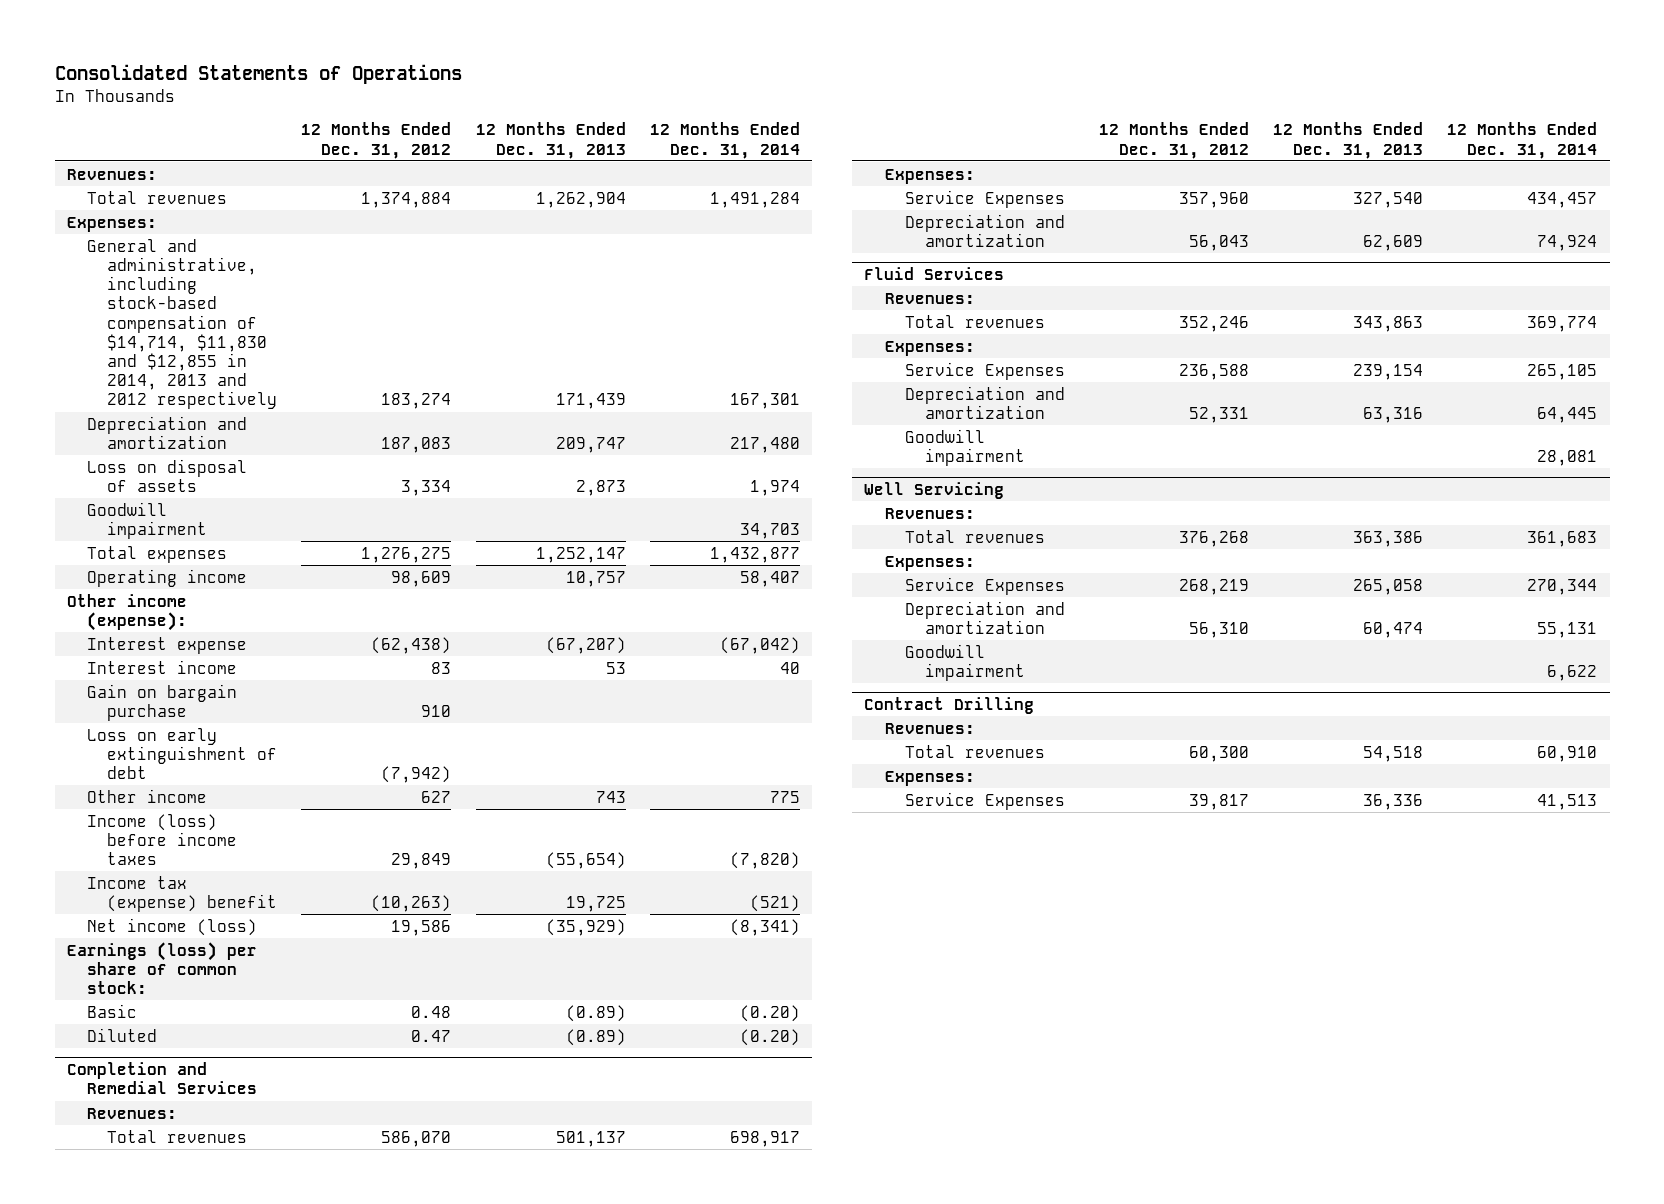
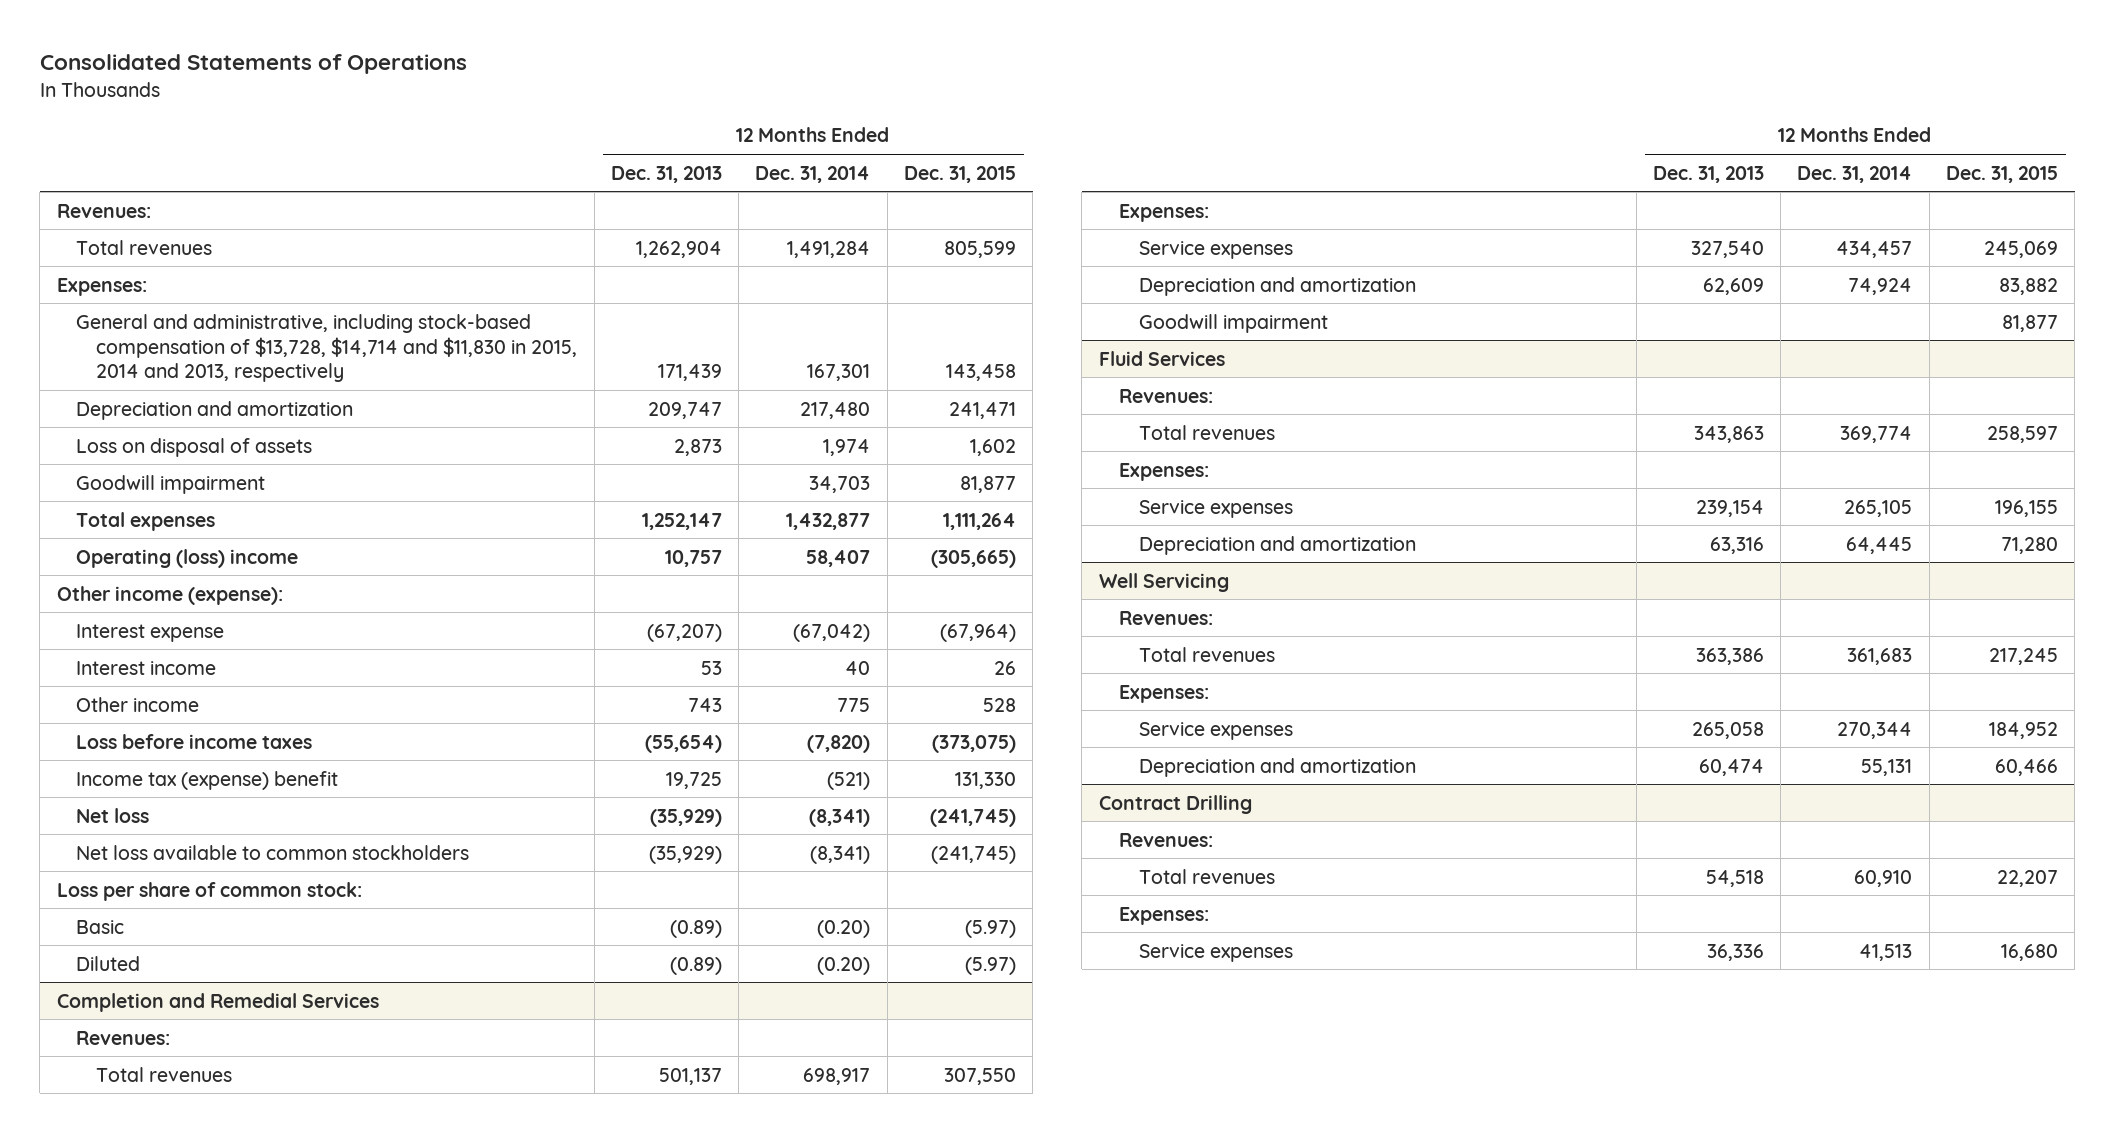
- | 12 Months Ended Dec. 31, 2012 | 12 Months Ended Dec. 31, 2013 | 12 Months Ended Dec. 31, 2014
+ | 12 Months Ended Dec. 31, 2013 | 12 Months Ended Dec. 31, 2014 | 12 Months Ended Dec. 31, 2015
- General and administrative, including stock-based compensation of $14,714, $11,830 and $12,855 in 2014, 2013 and 2012 respectively | 183,274 | 171,439 | 167,301
+ General and administrative, including stock-based compensation of $13,728, $14,714 and $11,830 in 2015, 2014 and 2013, respectively | 171,439 | 167,301 | 143,458
- Operating income | 98,609 | 10,757 | 58,407
+ Operating (loss) income | 10,757 | 58,407 | (305,665)
- Gain on bargain purchase | 910 | |
- Loss on early extinguishment of debt | (7,942) | |
- Income (loss) before income taxes | 29,849 | (55,654) | (7,820)
+ Loss before income taxes | (55,654) | (7,820) | (373,075)
- Net income (loss) | 19,586 | (35,929) | (8,341)
- Earnings (loss) per share of common stock:
+ Net loss | (35,929) | (8,341) | (241,745)
+ Net loss available to common stockholders | (35,929) | (8,341) | (241,745)
+ Loss per share of common stock:
@ Completion and Remedial Services
- Service Expenses | 357,960 | 327,540 | 434,457
+ Service expenses | 327,540 | 434,457 | 245,069
+ Goodwill impairment | | | 81,877
@ Fluid Services
- Service Expenses | 236,588 | 239,154 | 265,105
+ Service expenses | 239,154 | 265,105 | 196,155
- Goodwill impairment | | | 28,081
@ Well Servicing
- Service Expenses | 268,219 | 265,058 | 270,344
+ Service expenses | 265,058 | 270,344 | 184,952
- Goodwill impairment | | | 6,622
@ Contract Drilling
- Service Expenses | 39,817 | 36,336 | 41,513
+ Service expenses | 36,336 | 41,513 | 16,680

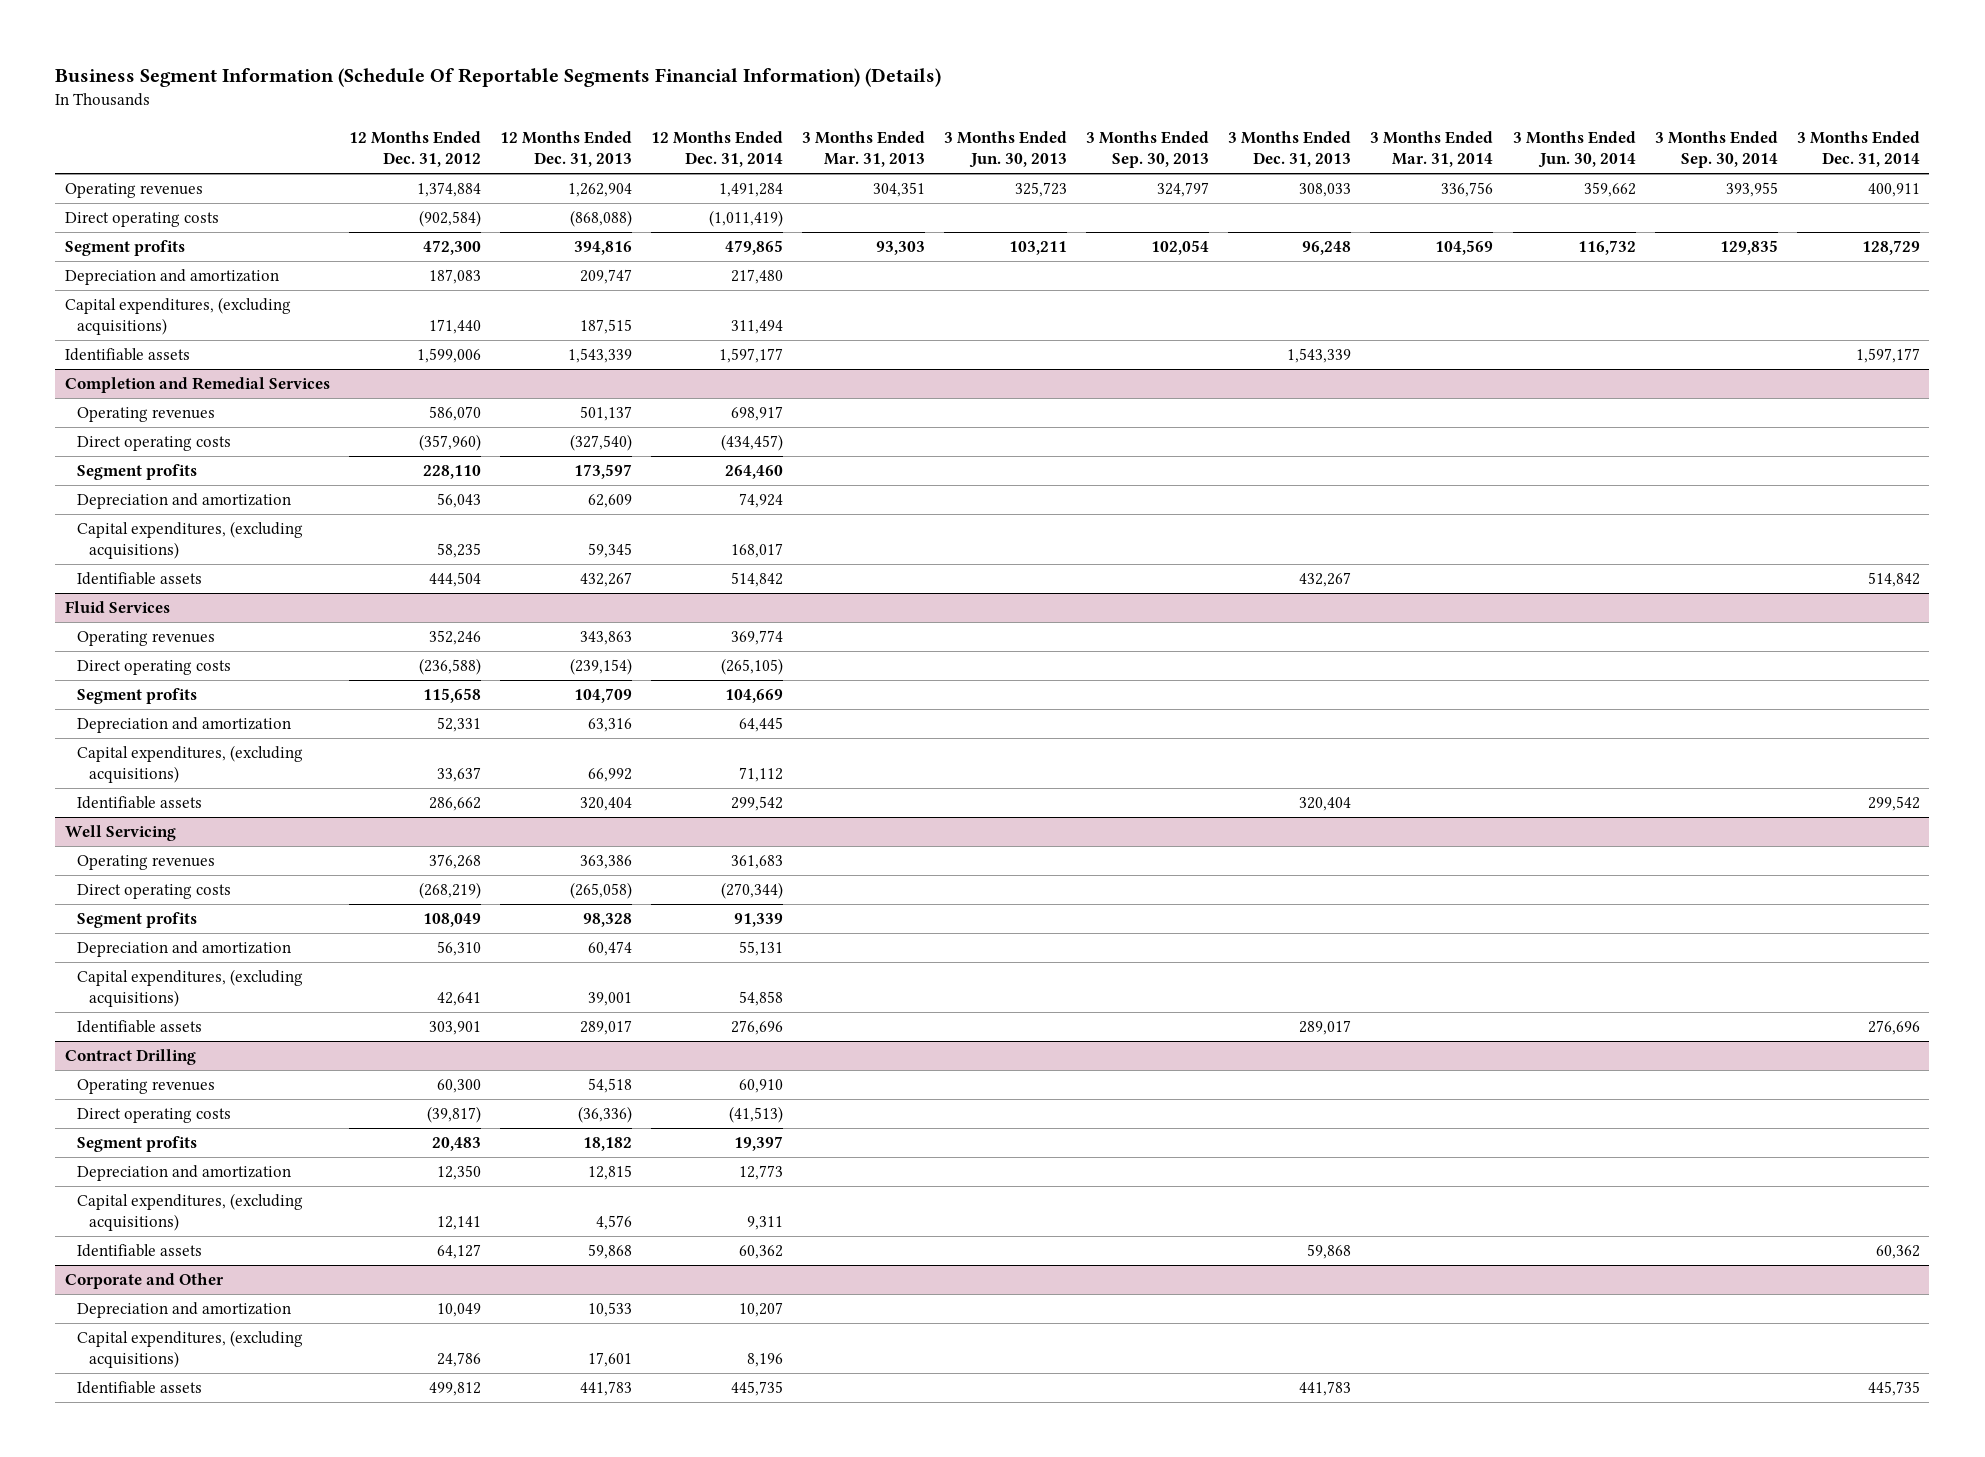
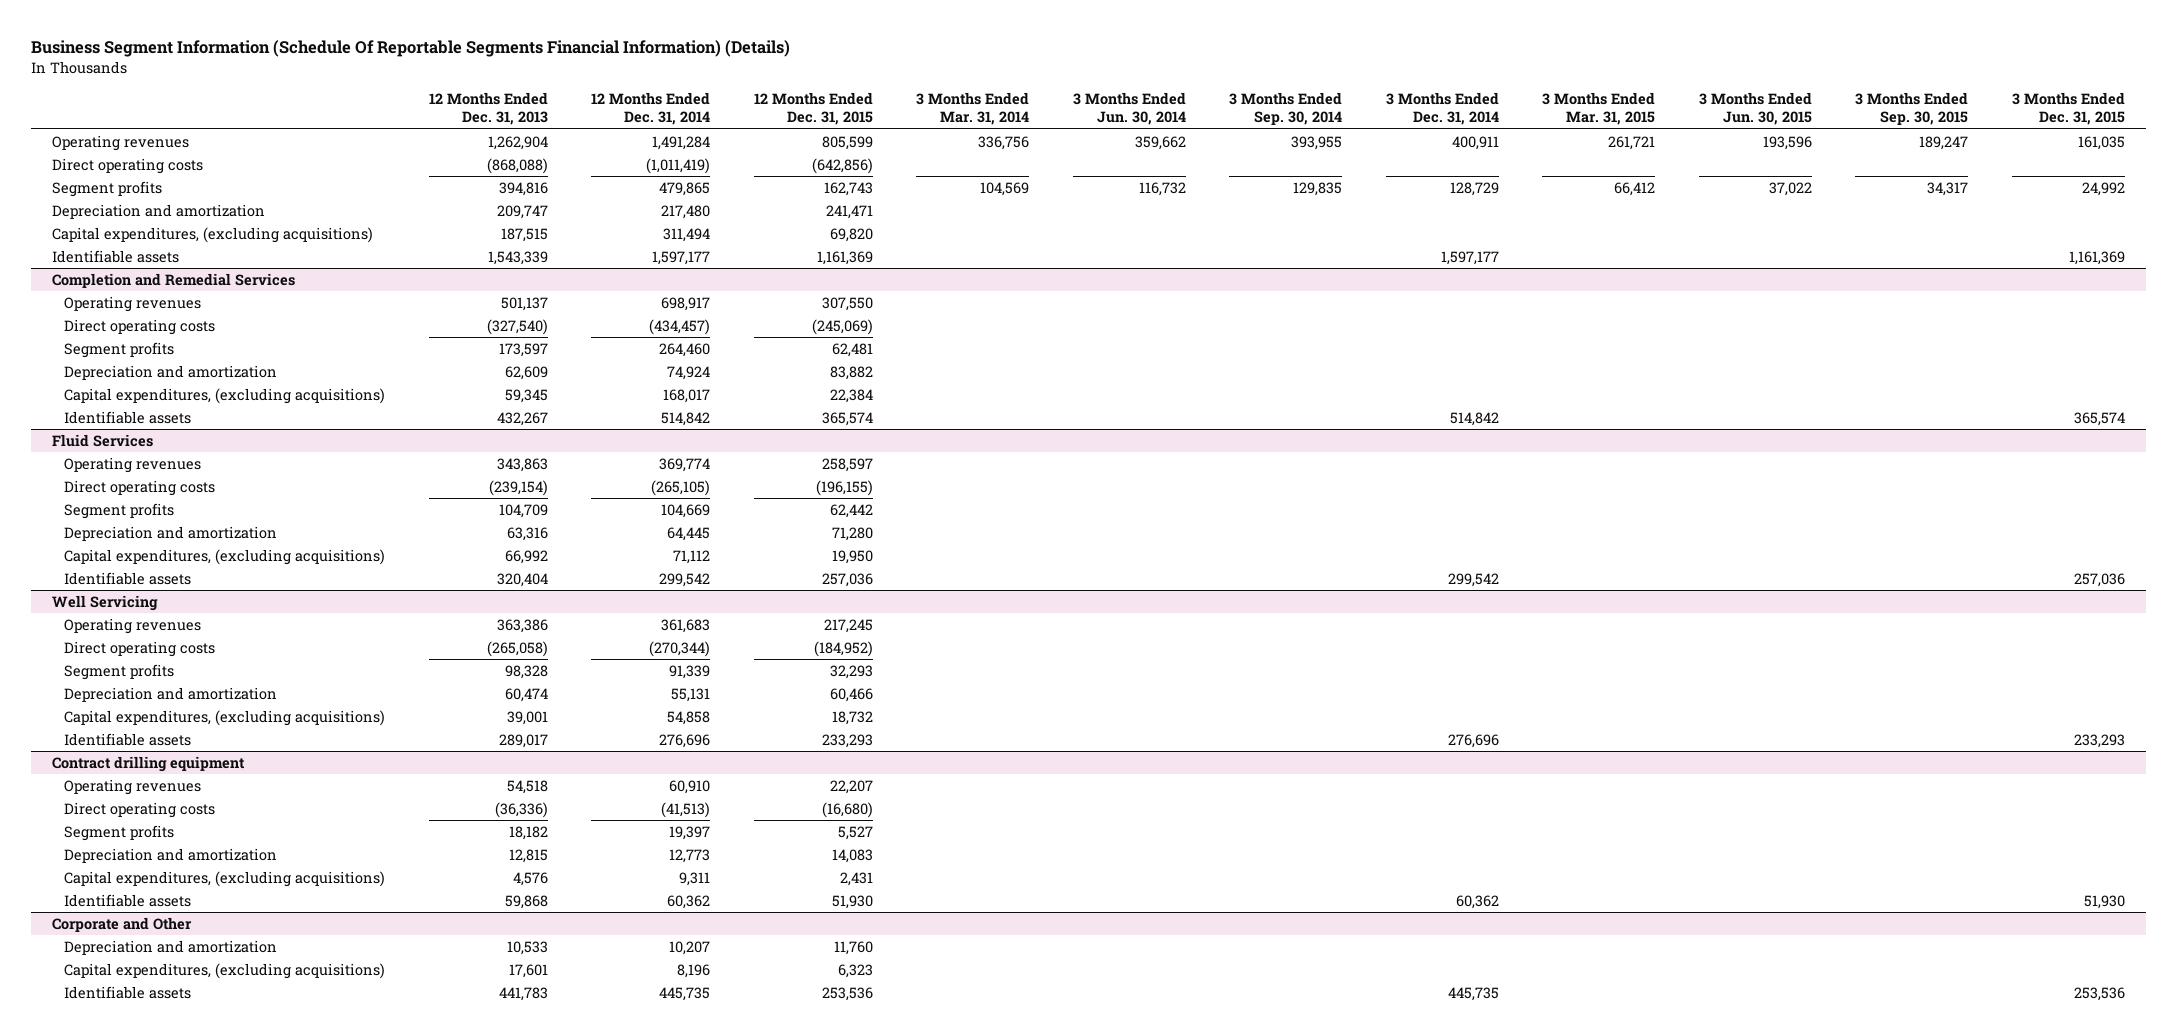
- | 12 Months Ended Dec. 31, 2012 | 12 Months Ended Dec. 31, 2013 | 12 Months Ended Dec. 31, 2014 | 3 Months Ended Mar. 31, 2013 | 3 Months Ended Jun. 30, 2013 | 3 Months Ended Sep. 30, 2013 | 3 Months Ended Dec. 31, 2013 | 3 Months Ended Mar. 31, 2014 | 3 Months Ended Jun. 30, 2014 | 3 Months Ended Sep. 30, 2014 | 3 Months Ended Dec. 31, 2014
+ | 12 Months Ended Dec. 31, 2013 | 12 Months Ended Dec. 31, 2014 | 12 Months Ended Dec. 31, 2015 | 3 Months Ended Mar. 31, 2014 | 3 Months Ended Jun. 30, 2014 | 3 Months Ended Sep. 30, 2014 | 3 Months Ended Dec. 31, 2014 | 3 Months Ended Mar. 31, 2015 | 3 Months Ended Jun. 30, 2015 | 3 Months Ended Sep. 30, 2015 | 3 Months Ended Dec. 31, 2015
- Contract Drilling
+ Contract drilling equipment

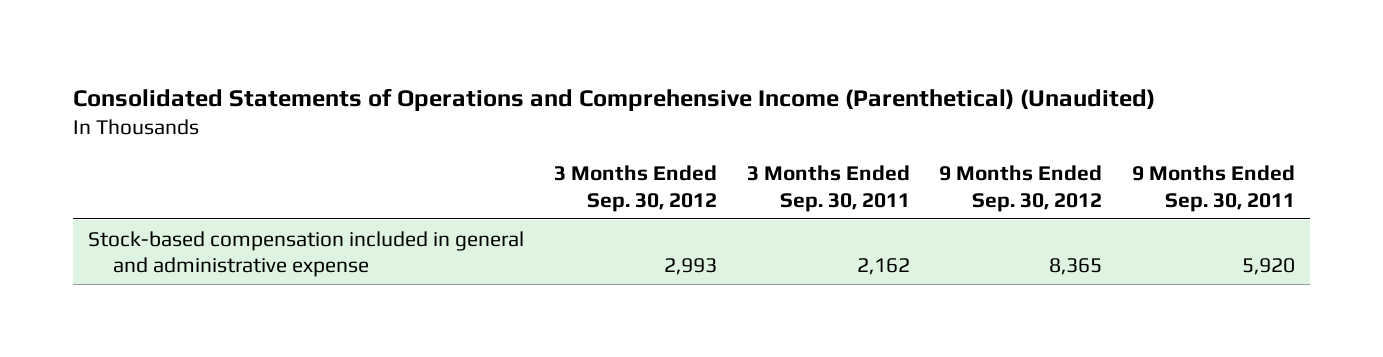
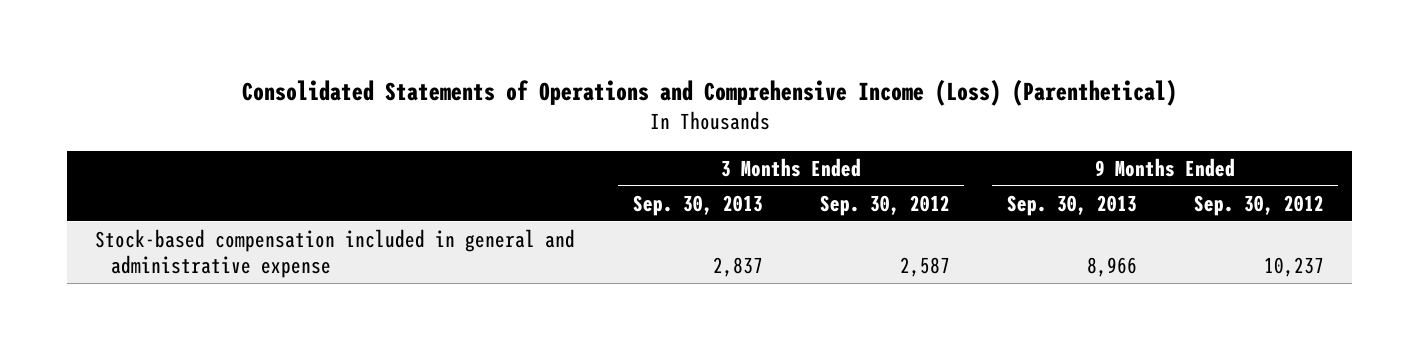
- Consolidated Statements of Operations and Comprehensive Income (Parenthetical) (Unaudited)
+ Consolidated Statements of Operations and Comprehensive Income (Loss) (Parenthetical)
- | 3 Months Ended Sep. 30, 2012 | 3 Months Ended Sep. 30, 2011 | 9 Months Ended Sep. 30, 2012 | 9 Months Ended Sep. 30, 2011
+ | 3 Months Ended Sep. 30, 2013 | 3 Months Ended Sep. 30, 2012 | 9 Months Ended Sep. 30, 2013 | 9 Months Ended Sep. 30, 2012
- Stock-based compensation included in general and administrative expense | 2,993 | 2,162 | 8,365 | 5,920
+ Stock-based compensation included in general and administrative expense | 2,837 | 2,587 | 8,966 | 10,237

